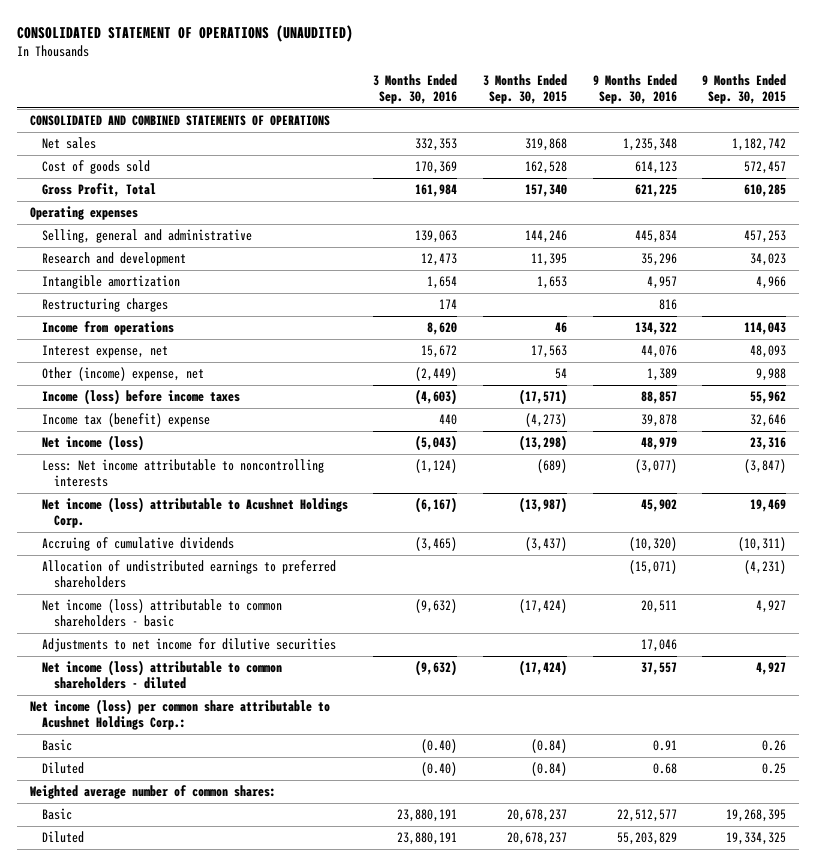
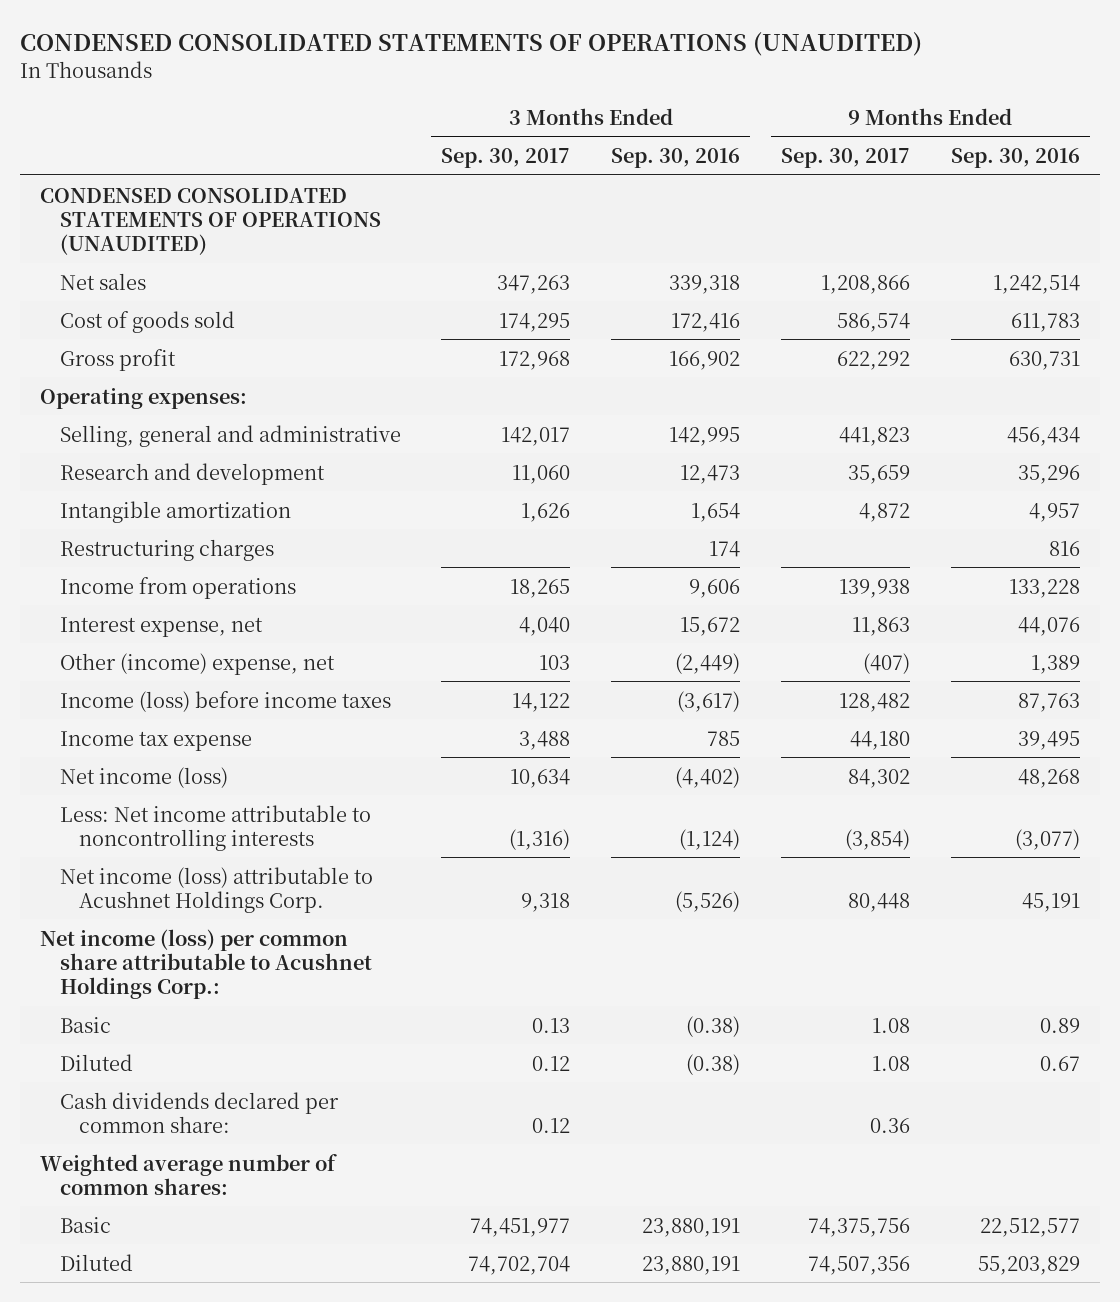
- CONSOLIDATED STATEMENT OF OPERATIONS (UNAUDITED)
+ CONDENSED CONSOLIDATED STATEMENTS OF OPERATIONS (UNAUDITED)
- | 3 Months Ended Sep. 30, 2016 | 3 Months Ended Sep. 30, 2015 | 9 Months Ended Sep. 30, 2016 | 9 Months Ended Sep. 30, 2015
+ | 3 Months Ended Sep. 30, 2017 | 3 Months Ended Sep. 30, 2016 | 9 Months Ended Sep. 30, 2017 | 9 Months Ended Sep. 30, 2016
- CONSOLIDATED AND COMBINED STATEMENTS OF OPERATIONS
- Net sales | 332,353 | 319,868 | 1,235,348 | 1,182,742
- Cost of goods sold | 170,369 | 162,528 | 614,123 | 572,457
- Gross Profit, Total | 161,984 | 157,340 | 621,225 | 610,285
- Operating expenses
- Selling, general and administrative | 139,063 | 144,246 | 445,834 | 457,253
+ CONDENSED CONSOLIDATED STATEMENTS OF OPERATIONS (UNAUDITED)
+ Net sales | 347,263 | 339,318 | 1,208,866 | 1,242,514
+ Cost of goods sold | 174,295 | 172,416 | 586,574 | 611,783
+ Gross profit | 172,968 | 166,902 | 622,292 | 630,731
+ Operating expenses:
+ Selling, general and administrative | 142,017 | 142,995 | 441,823 | 456,434
- Income from operations | 8,620 | 46 | 134,322 | 114,043
+ Income from operations | 18,265 | 9,606 | 139,938 | 133,228
- Income (loss) before income taxes | (4,603) | (17,571) | 88,857 | 55,962
- Income tax (benefit) expense | 440 | (4,273) | 39,878 | 32,646
- Net income (loss) | (5,043) | (13,298) | 48,979 | 23,316
+ Income (loss) before income taxes | 14,122 | (3,617) | 128,482 | 87,763
+ Income tax expense | 3,488 | 785 | 44,180 | 39,495
+ Net income (loss) | 10,634 | (4,402) | 84,302 | 48,268
- Net income (loss) attributable to Acushnet Holdings Corp. | (6,167) | (13,987) | 45,902 | 19,469
- Accruing of cumulative dividends | (3,465) | (3,437) | (10,320) | (10,311)
- Allocation of undistributed earnings to preferred shareholders | | | (15,071) | (4,231)
- Net income (loss) attributable to common shareholders - basic | (9,632) | (17,424) | 20,511 | 4,927
- Adjustments to net income for dilutive securities | | | 17,046 |
- Net income (loss) attributable to common shareholders - diluted | (9,632) | (17,424) | 37,557 | 4,927
+ Net income (loss) attributable to Acushnet Holdings Corp. | 9,318 | (5,526) | 80,448 | 45,191
- Basic | (0.40) | (0.84) | 0.91 | 0.26
- Diluted | (0.40) | (0.84) | 0.68 | 0.25
+ Basic | 0.13 | (0.38) | 1.08 | 0.89
+ Diluted | 0.12 | (0.38) | 1.08 | 0.67
+ Cash dividends declared per common share: | 0.12 | | 0.36 |

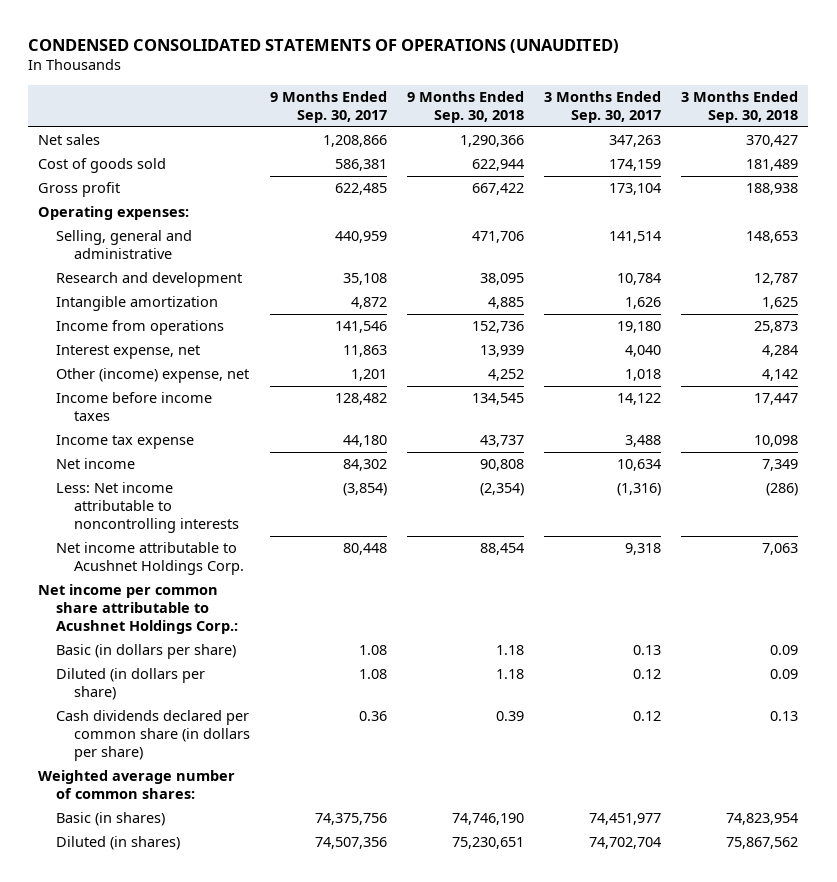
- | 3 Months Ended Sep. 30, 2017 | 3 Months Ended Sep. 30, 2016 | 9 Months Ended Sep. 30, 2017 | 9 Months Ended Sep. 30, 2016
+ | 9 Months Ended Sep. 30, 2017 | 9 Months Ended Sep. 30, 2018 | 3 Months Ended Sep. 30, 2017 | 3 Months Ended Sep. 30, 2018
- CONDENSED CONSOLIDATED STATEMENTS OF OPERATIONS (UNAUDITED)
- Cost of goods sold | 174,295 | 172,416 | 586,574 | 611,783
- Gross profit | 172,968 | 166,902 | 622,292 | 630,731
+ Cost of goods sold | 586,381 | 622,944 | 174,159 | 181,489
+ Gross profit | 622,485 | 667,422 | 173,104 | 188,938
- Selling, general and administrative | 142,017 | 142,995 | 441,823 | 456,434
- Research and development | 11,060 | 12,473 | 35,659 | 35,296
+ Selling, general and administrative | 440,959 | 471,706 | 141,514 | 148,653
+ Research and development | 35,108 | 38,095 | 10,784 | 12,787
- Restructuring charges | | 174 | | 816
- Income from operations | 18,265 | 9,606 | 139,938 | 133,228
+ Income from operations | 141,546 | 152,736 | 19,180 | 25,873
- Other (income) expense, net | 103 | (2,449) | (407) | 1,389
- Income (loss) before income taxes | 14,122 | (3,617) | 128,482 | 87,763
+ Other (income) expense, net | 1,201 | 4,252 | 1,018 | 4,142
+ Income before income taxes | 128,482 | 134,545 | 14,122 | 17,447
- Net income (loss) | 10,634 | (4,402) | 84,302 | 48,268
+ Net income | 84,302 | 90,808 | 10,634 | 7,349
- Net income (loss) attributable to Acushnet Holdings Corp. | 9,318 | (5,526) | 80,448 | 45,191
- Net income (loss) per common share attributable to Acushnet Holdings Corp.:
- Basic | 0.13 | (0.38) | 1.08 | 0.89
- Diluted | 0.12 | (0.38) | 1.08 | 0.67
- Cash dividends declared per common share: | 0.12 | | 0.36 |
+ Net income attributable to Acushnet Holdings Corp. | 80,448 | 88,454 | 9,318 | 7,063
+ Net income per common share attributable to Acushnet Holdings Corp.:
+ Basic (in dollars per share) | 1.08 | 1.18 | 0.13 | 0.09
+ Diluted (in dollars per share) | 1.08 | 1.18 | 0.12 | 0.09
+ Cash dividends declared per common share (in dollars per share) | 0.36 | 0.39 | 0.12 | 0.13
- Basic | 74,451,977 | 23,880,191 | 74,375,756 | 22,512,577
- Diluted | 74,702,704 | 23,880,191 | 74,507,356 | 55,203,829
+ Basic (in shares) | 74,375,756 | 74,746,190 | 74,451,977 | 74,823,954
+ Diluted (in shares) | 74,507,356 | 75,230,651 | 74,702,704 | 75,867,562

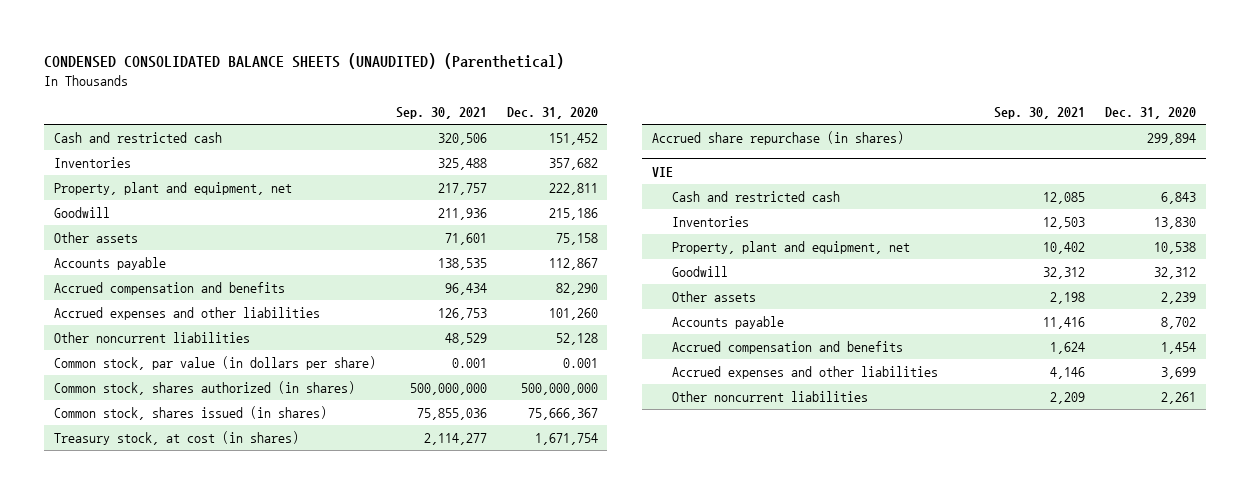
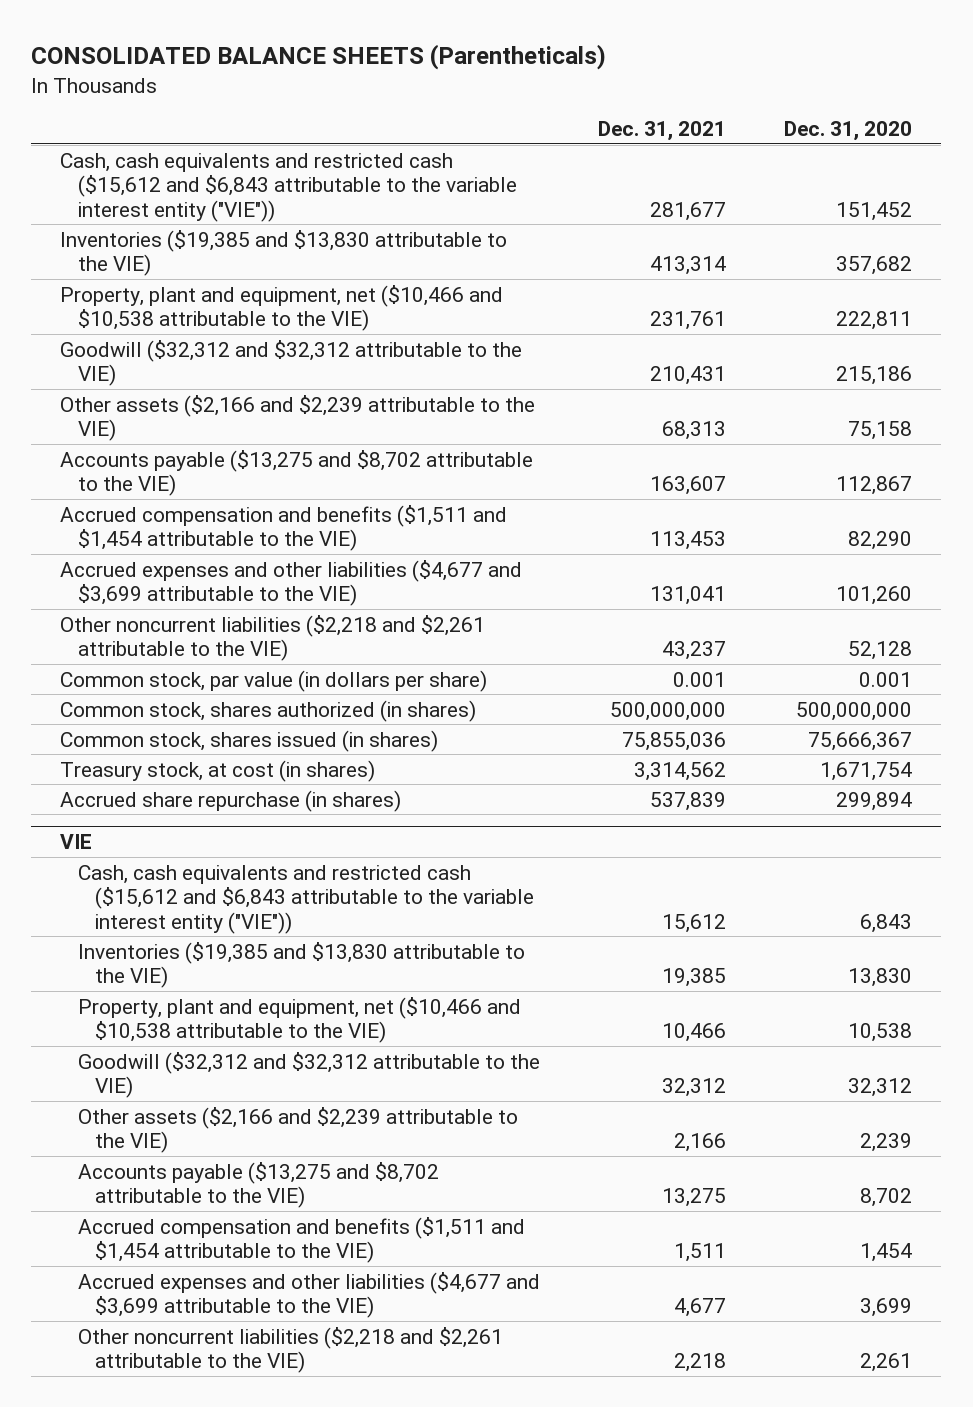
- CONDENSED CONSOLIDATED BALANCE SHEETS (UNAUDITED) (Parenthetical)
+ CONSOLIDATED BALANCE SHEETS (Parentheticals)
- | Sep. 30, 2021 | Dec. 31, 2020
+ | Dec. 31, 2021 | Dec. 31, 2020
- Cash and restricted cash | 320,506 | 151,452
- Inventories | 325,488 | 357,682
- Property, plant and equipment, net | 217,757 | 222,811
- Goodwill | 211,936 | 215,186
- Other assets | 71,601 | 75,158
- Accounts payable | 138,535 | 112,867
- Accrued compensation and benefits | 96,434 | 82,290
- Accrued expenses and other liabilities | 126,753 | 101,260
- Other noncurrent liabilities | 48,529 | 52,128
+ Cash, cash equivalents and restricted cash ($15,612 and $6,843 attributable to the variable interest entity ("VIE")) | 281,677 | 151,452
+ Inventories ($19,385 and $13,830 attributable to the VIE) | 413,314 | 357,682
+ Property, plant and equipment, net ($10,466 and $10,538 attributable to the VIE) | 231,761 | 222,811
+ Goodwill ($32,312 and $32,312 attributable to the VIE) | 210,431 | 215,186
+ Other assets ($2,166 and $2,239 attributable to the VIE) | 68,313 | 75,158
+ Accounts payable ($13,275 and $8,702 attributable to the VIE) | 163,607 | 112,867
+ Accrued compensation and benefits ($1,511 and $1,454 attributable to the VIE) | 113,453 | 82,290
+ Accrued expenses and other liabilities ($4,677 and $3,699 attributable to the VIE) | 131,041 | 101,260
+ Other noncurrent liabilities ($2,218 and $2,261 attributable to the VIE) | 43,237 | 52,128
@ VIE
- Cash and restricted cash | 12,085 | 6,843
- Inventories | 12,503 | 13,830
- Property, plant and equipment, net | 10,402 | 10,538
- Goodwill | 32,312 | 32,312
- Other assets | 2,198 | 2,239
- Accounts payable | 11,416 | 8,702
- Accrued compensation and benefits | 1,624 | 1,454
- Accrued expenses and other liabilities | 4,146 | 3,699
- Other noncurrent liabilities | 2,209 | 2,261
+ Cash, cash equivalents and restricted cash ($15,612 and $6,843 attributable to the variable interest entity ("VIE")) | 15,612 | 6,843
+ Inventories ($19,385 and $13,830 attributable to the VIE) | 19,385 | 13,830
+ Property, plant and equipment, net ($10,466 and $10,538 attributable to the VIE) | 10,466 | 10,538
+ Goodwill ($32,312 and $32,312 attributable to the VIE) | 32,312 | 32,312
+ Other assets ($2,166 and $2,239 attributable to the VIE) | 2,166 | 2,239
+ Accounts payable ($13,275 and $8,702 attributable to the VIE) | 13,275 | 8,702
+ Accrued compensation and benefits ($1,511 and $1,454 attributable to the VIE) | 1,511 | 1,454
+ Accrued expenses and other liabilities ($4,677 and $3,699 attributable to the VIE) | 4,677 | 3,699
+ Other noncurrent liabilities ($2,218 and $2,261 attributable to the VIE) | 2,218 | 2,261

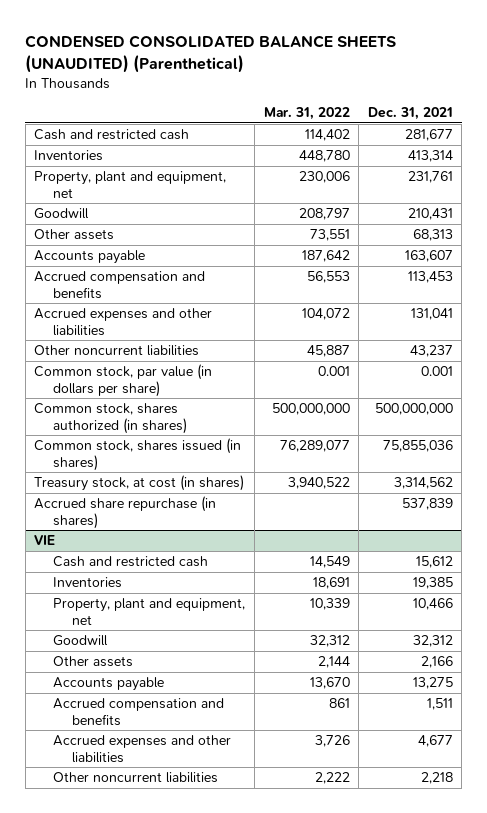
- CONSOLIDATED BALANCE SHEETS (Parentheticals)
+ CONDENSED CONSOLIDATED BALANCE SHEETS (UNAUDITED) (Parenthetical)
- | Dec. 31, 2021 | Dec. 31, 2020
+ | Mar. 31, 2022 | Dec. 31, 2021
- Cash, cash equivalents and restricted cash ($15,612 and $6,843 attributable to the variable interest entity ("VIE")) | 281,677 | 151,452
- Inventories ($19,385 and $13,830 attributable to the VIE) | 413,314 | 357,682
- Property, plant and equipment, net ($10,466 and $10,538 attributable to the VIE) | 231,761 | 222,811
- Goodwill ($32,312 and $32,312 attributable to the VIE) | 210,431 | 215,186
- Other assets ($2,166 and $2,239 attributable to the VIE) | 68,313 | 75,158
- Accounts payable ($13,275 and $8,702 attributable to the VIE) | 163,607 | 112,867
- Accrued compensation and benefits ($1,511 and $1,454 attributable to the VIE) | 113,453 | 82,290
- Accrued expenses and other liabilities ($4,677 and $3,699 attributable to the VIE) | 131,041 | 101,260
- Other noncurrent liabilities ($2,218 and $2,261 attributable to the VIE) | 43,237 | 52,128
+ Cash and restricted cash | 114,402 | 281,677
+ Inventories | 448,780 | 413,314
+ Property, plant and equipment, net | 230,006 | 231,761
+ Goodwill | 208,797 | 210,431
+ Other assets | 73,551 | 68,313
+ Accounts payable | 187,642 | 163,607
+ Accrued compensation and benefits | 56,553 | 113,453
+ Accrued expenses and other liabilities | 104,072 | 131,041
+ Other noncurrent liabilities | 45,887 | 43,237
@ VIE
- Cash, cash equivalents and restricted cash ($15,612 and $6,843 attributable to the variable interest entity ("VIE")) | 15,612 | 6,843
- Inventories ($19,385 and $13,830 attributable to the VIE) | 19,385 | 13,830
- Property, plant and equipment, net ($10,466 and $10,538 attributable to the VIE) | 10,466 | 10,538
- Goodwill ($32,312 and $32,312 attributable to the VIE) | 32,312 | 32,312
- Other assets ($2,166 and $2,239 attributable to the VIE) | 2,166 | 2,239
- Accounts payable ($13,275 and $8,702 attributable to the VIE) | 13,275 | 8,702
- Accrued compensation and benefits ($1,511 and $1,454 attributable to the VIE) | 1,511 | 1,454
- Accrued expenses and other liabilities ($4,677 and $3,699 attributable to the VIE) | 4,677 | 3,699
- Other noncurrent liabilities ($2,218 and $2,261 attributable to the VIE) | 2,218 | 2,261
+ Cash and restricted cash | 14,549 | 15,612
+ Inventories | 18,691 | 19,385
+ Property, plant and equipment, net | 10,339 | 10,466
+ Goodwill | 32,312 | 32,312
+ Other assets | 2,144 | 2,166
+ Accounts payable | 13,670 | 13,275
+ Accrued compensation and benefits | 861 | 1,511
+ Accrued expenses and other liabilities | 3,726 | 4,677
+ Other noncurrent liabilities | 2,222 | 2,218

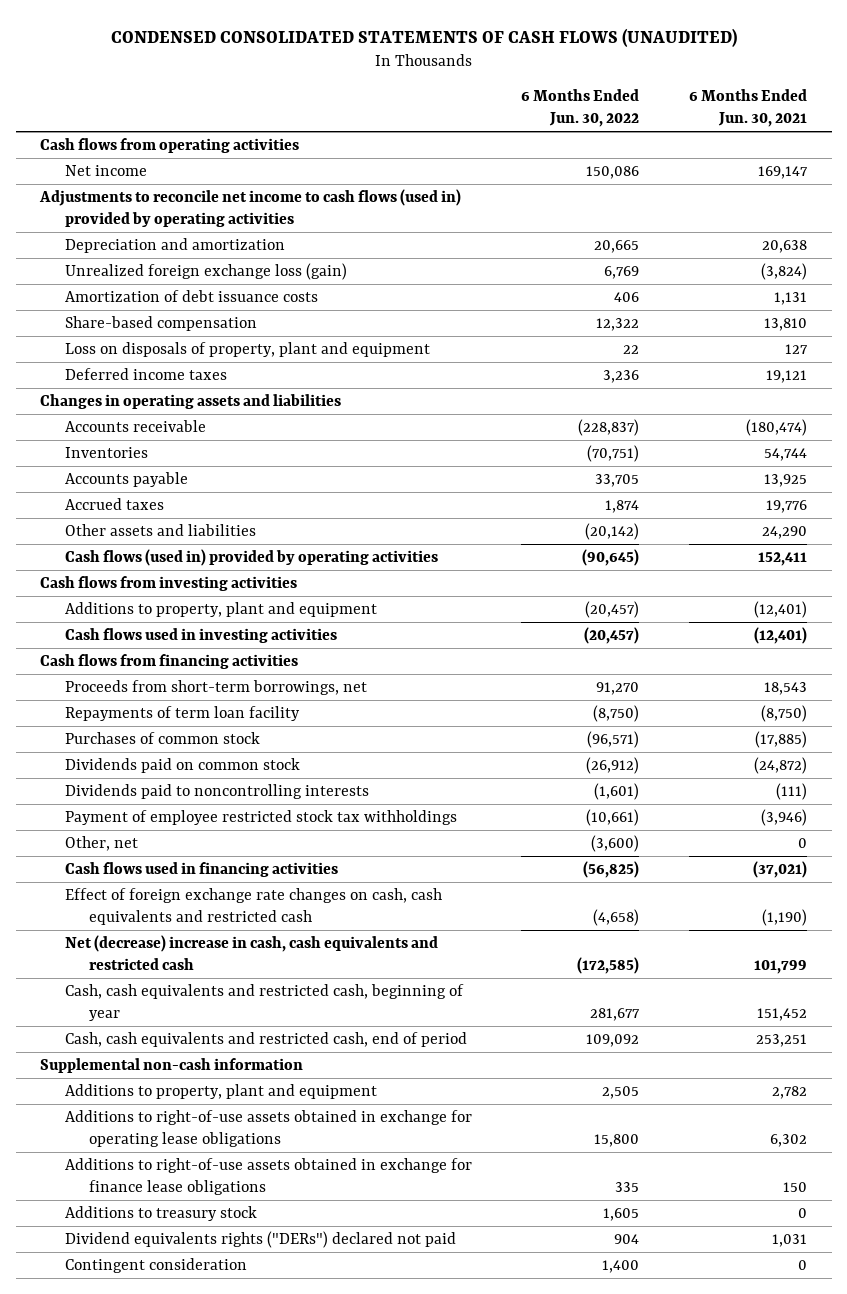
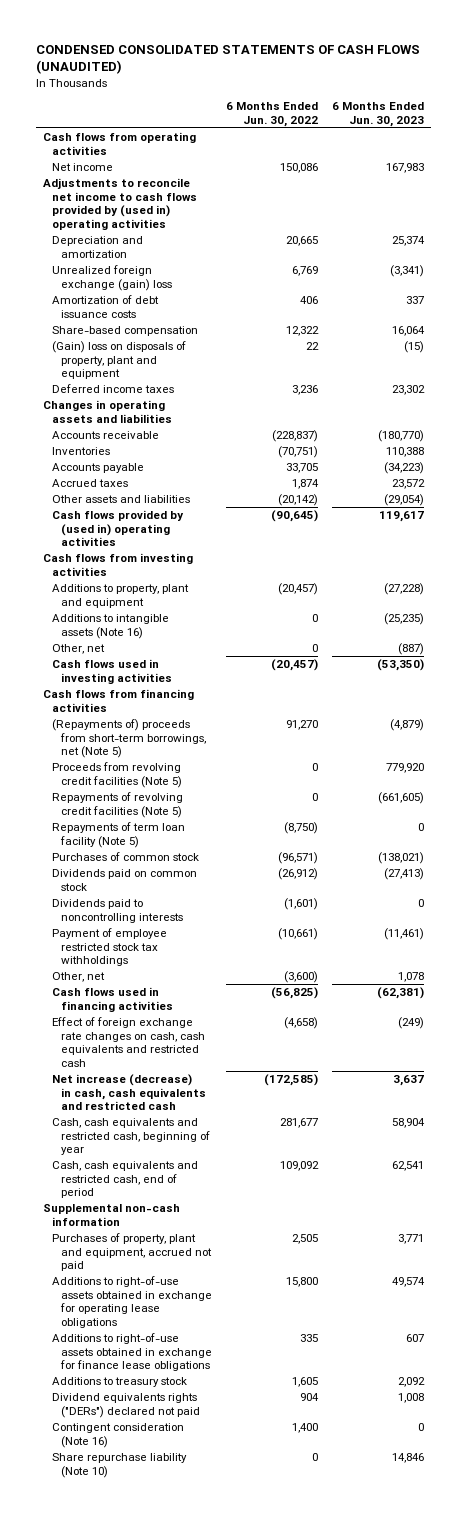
- | 6 Months Ended Jun. 30, 2022 | 6 Months Ended Jun. 30, 2021
+ | 6 Months Ended Jun. 30, 2022 | 6 Months Ended Jun. 30, 2023
- Adjustments to reconcile net income to cash flows (used in) provided by operating activities
+ Adjustments to reconcile net income to cash flows provided by (used in) operating activities
- Unrealized foreign exchange loss (gain) | 6,769 | (3,824)
+ Unrealized foreign exchange (gain) loss | 6,769 | (3,341)
- Loss on disposals of property, plant and equipment | 22 | 127
+ (Gain) loss on disposals of property, plant and equipment | 22 | (15)
- Cash flows (used in) provided by operating activities | (90,645) | 152,411
+ Cash flows provided by (used in) operating activities | (90,645) | 119,617
+ Additions to intangible assets (Note 16) | 0 | (25,235)
+ Other, net | 0 | (887)
- Proceeds from short-term borrowings, net | 91,270 | 18,543
- Repayments of term loan facility | (8,750) | (8,750)
+ (Repayments of) proceeds from short-term borrowings, net (Note 5) | 91,270 | (4,879)
+ Proceeds from revolving credit facilities (Note 5) | 0 | 779,920
+ Repayments of revolving credit facilities (Note 5) | 0 | (661,605)
+ Repayments of term loan facility (Note 5) | (8,750) | 0
- Net (decrease) increase in cash, cash equivalents and restricted cash | (172,585) | 101,799
+ Net increase (decrease) in cash, cash equivalents and restricted cash | (172,585) | 3,637
- Additions to property, plant and equipment | 2,505 | 2,782
+ Purchases of property, plant and equipment, accrued not paid | 2,505 | 3,771
- Contingent consideration | 1,400 | 0
+ Contingent consideration (Note 16) | 1,400 | 0
+ Share repurchase liability (Note 10) | 0 | 14,846

